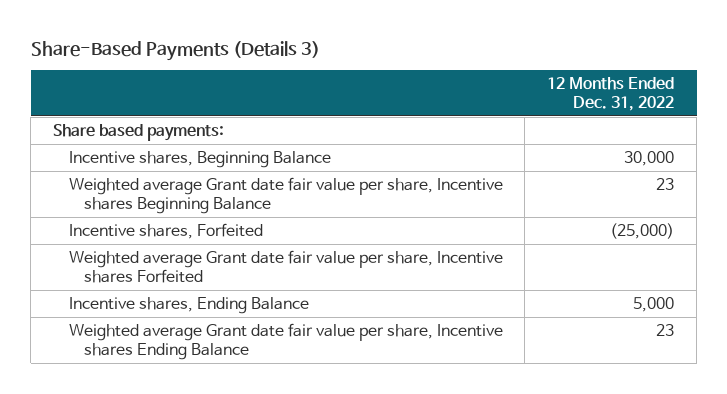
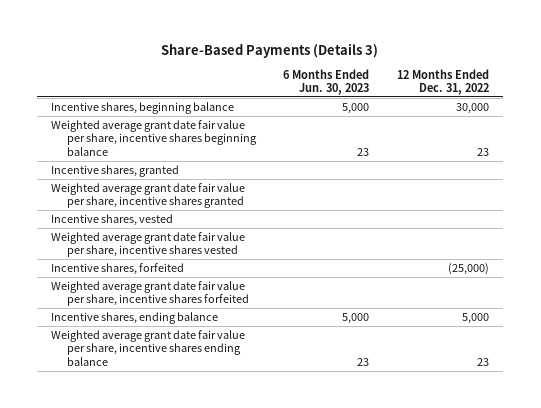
- | 12 Months Ended Dec. 31, 2022
+ | 6 Months Ended Jun. 30, 2023 | 12 Months Ended Dec. 31, 2022
- Share based payments:
- Incentive shares, Beginning Balance | 30,000
- Weighted average Grant date fair value per share, Incentive shares Beginning Balance | 23
- Incentive shares, Forfeited | (25,000)
- Weighted average Grant date fair value per share, Incentive shares Forfeited
- Incentive shares, Ending Balance | 5,000
- Weighted average Grant date fair value per share, Incentive shares Ending Balance | 23
+ Incentive shares, beginning balance | 5,000 | 30,000
+ Weighted average grant date fair value per share, incentive shares beginning balance | 23 | 23
+ Incentive shares, granted
+ Weighted average grant date fair value per share, incentive shares granted
+ Incentive shares, vested
+ Weighted average grant date fair value per share, incentive shares vested
+ Incentive shares, forfeited | | (25,000)
+ Weighted average grant date fair value per share, incentive shares forfeited
+ Incentive shares, ending balance | 5,000 | 5,000
+ Weighted average grant date fair value per share, incentive shares ending balance | 23 | 23

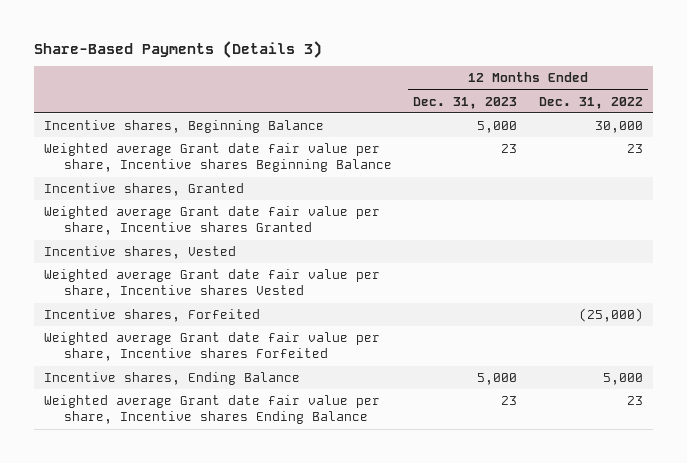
- | 6 Months Ended Jun. 30, 2023 | 12 Months Ended Dec. 31, 2022
+ | 12 Months Ended Dec. 31, 2023 | 12 Months Ended Dec. 31, 2022
- Incentive shares, beginning balance | 5,000 | 30,000
- Weighted average grant date fair value per share, incentive shares beginning balance | 23 | 23
- Incentive shares, granted
- Weighted average grant date fair value per share, incentive shares granted
- Incentive shares, vested
- Weighted average grant date fair value per share, incentive shares vested
- Incentive shares, forfeited | | (25,000)
- Weighted average grant date fair value per share, incentive shares forfeited
- Incentive shares, ending balance | 5,000 | 5,000
- Weighted average grant date fair value per share, incentive shares ending balance | 23 | 23
+ Incentive shares, Beginning Balance | 5,000 | 30,000
+ Weighted average Grant date fair value per share, Incentive shares Beginning Balance | 23 | 23
+ Incentive shares, Granted
+ Weighted average Grant date fair value per share, Incentive shares Granted
+ Incentive shares, Vested
+ Weighted average Grant date fair value per share, Incentive shares Vested
+ Incentive shares, Forfeited | | (25,000)
+ Weighted average Grant date fair value per share, Incentive shares Forfeited
+ Incentive shares, Ending Balance | 5,000 | 5,000
+ Weighted average Grant date fair value per share, Incentive shares Ending Balance | 23 | 23

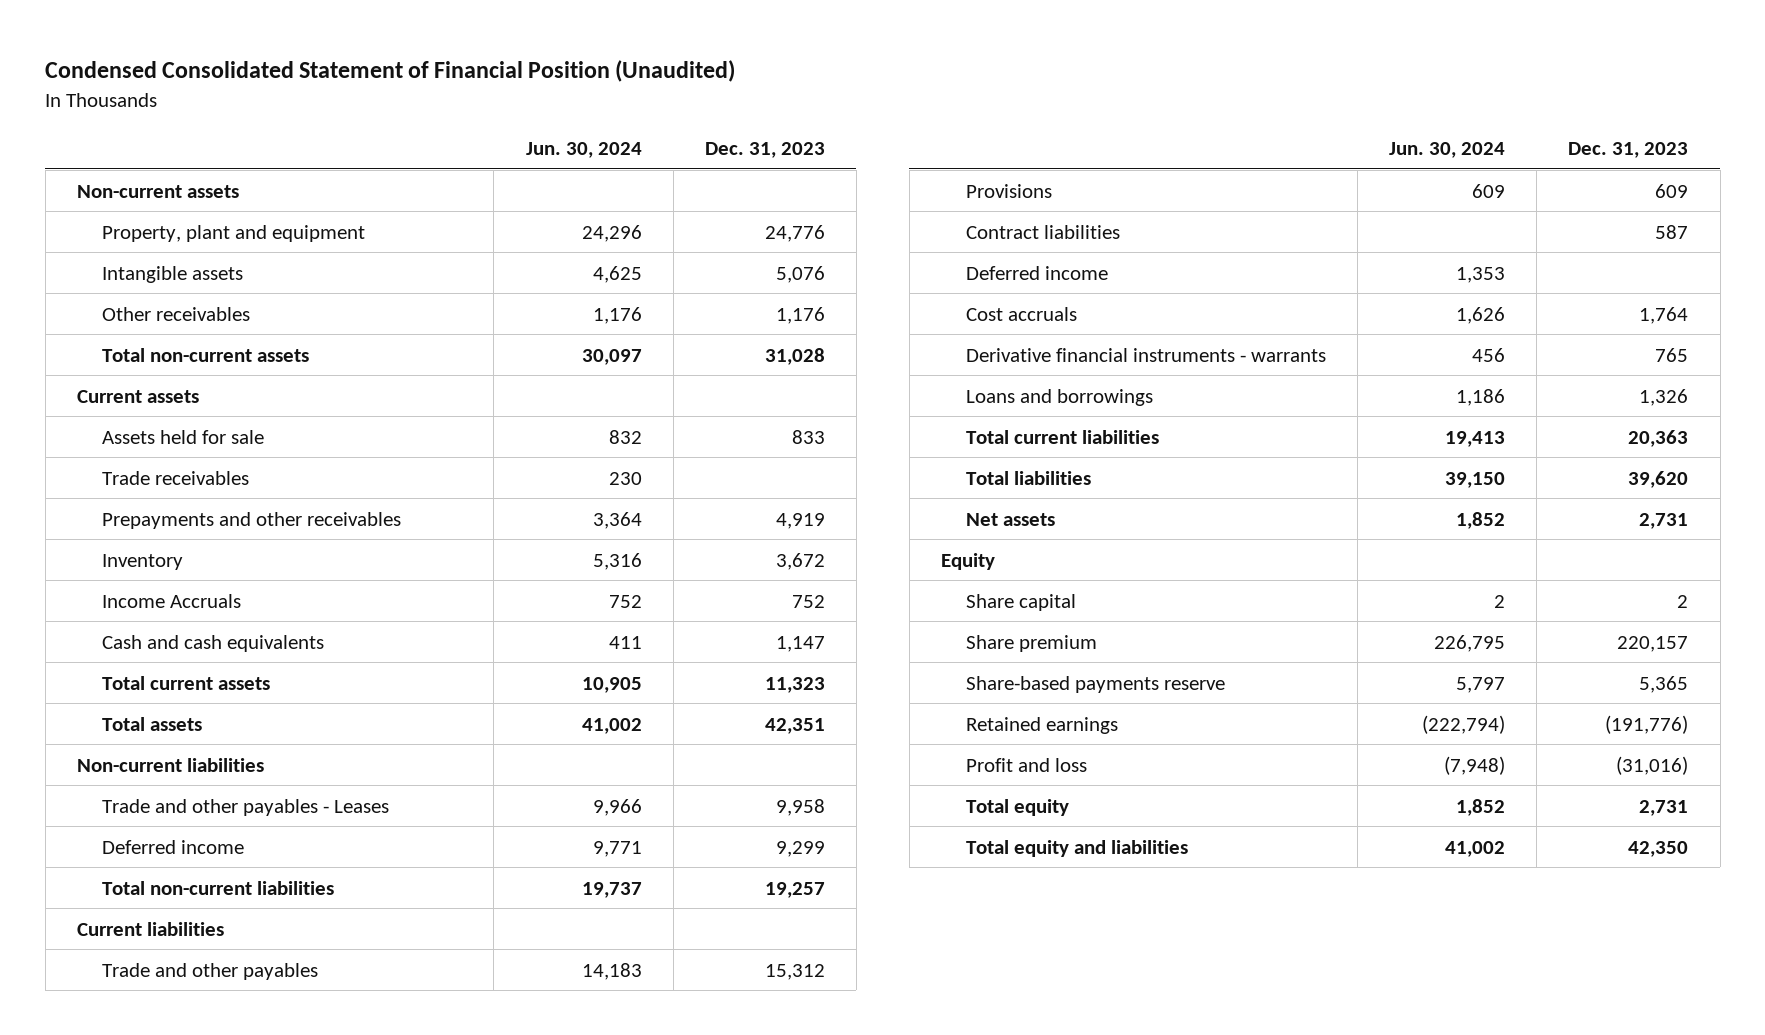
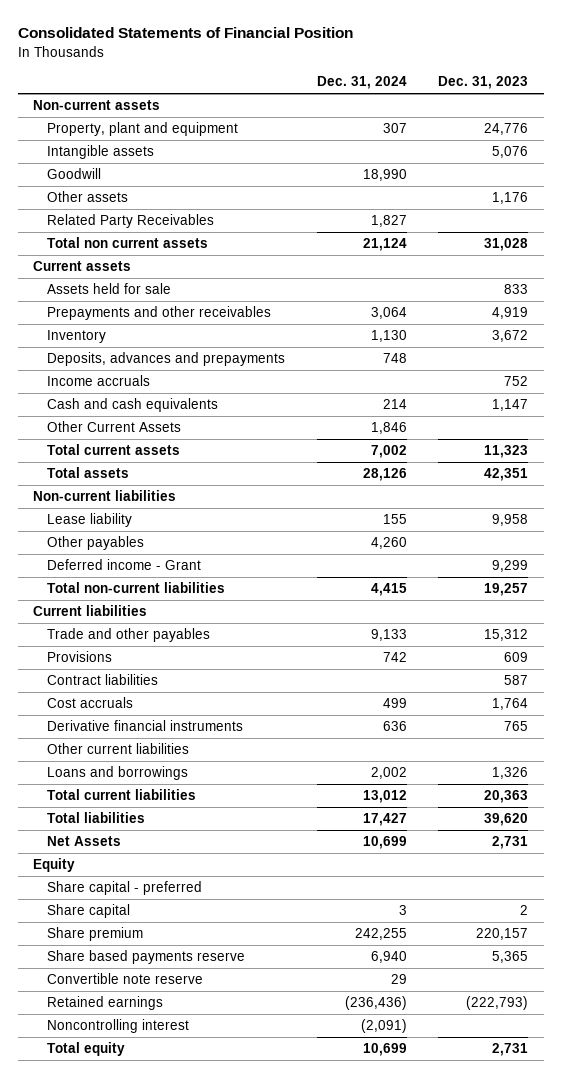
- Condensed Consolidated Statement of Financial Position (Unaudited)
+ Consolidated Statements of Financial Position
- | Jun. 30, 2024 | Dec. 31, 2023
+ | Dec. 31, 2024 | Dec. 31, 2023
- Other receivables | 1,176 | 1,176
- Total non-current assets | 30,097 | 31,028
+ Goodwill | 18,990 |
+ Other assets | | 1,176
+ Related Party Receivables | 1,827 |
+ Total non current assets | 21,124 | 31,028
- Trade receivables | 230 |
- Income Accruals | 752 | 752
+ Deposits, advances and prepayments | 748 |
+ Income accruals | | 752
+ Other Current Assets | 1,846 |
- Trade and other payables - Leases | 9,966 | 9,958
- Deferred income | 9,771 | 9,299
+ Lease liability | 155 | 9,958
+ Other payables | 4,260 |
+ Deferred income - Grant | | 9,299
- Deferred income | 1,353 |
- Derivative financial instruments - warrants | 456 | 765
+ Derivative financial instruments | 636 | 765
+ Other current liabilities
- Net assets | 1,852 | 2,731
+ Net Assets | 10,699 | 2,731
+ Share capital - preferred
- Share-based payments reserve | 5,797 | 5,365
- Retained earnings | (222,794) | (191,776)
- Profit and loss | (7,948) | (31,016)
+ Share based payments reserve | 6,940 | 5,365
+ Convertible note reserve | 29 |
+ Retained earnings | (236,436) | (222,793)
+ Noncontrolling interest | (2,091) |
- Total equity and liabilities | 41,002 | 42,350

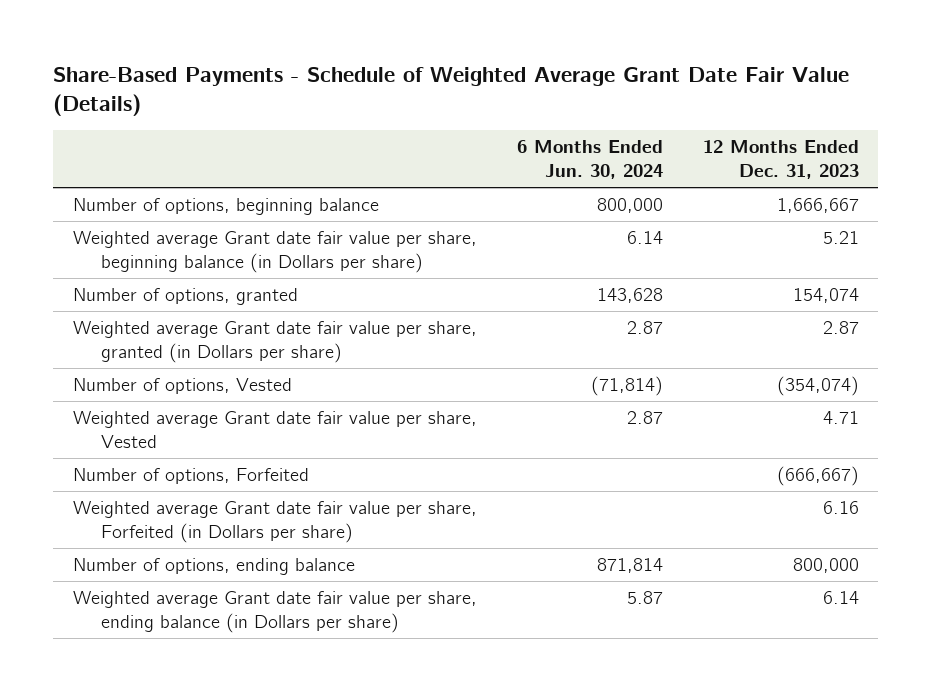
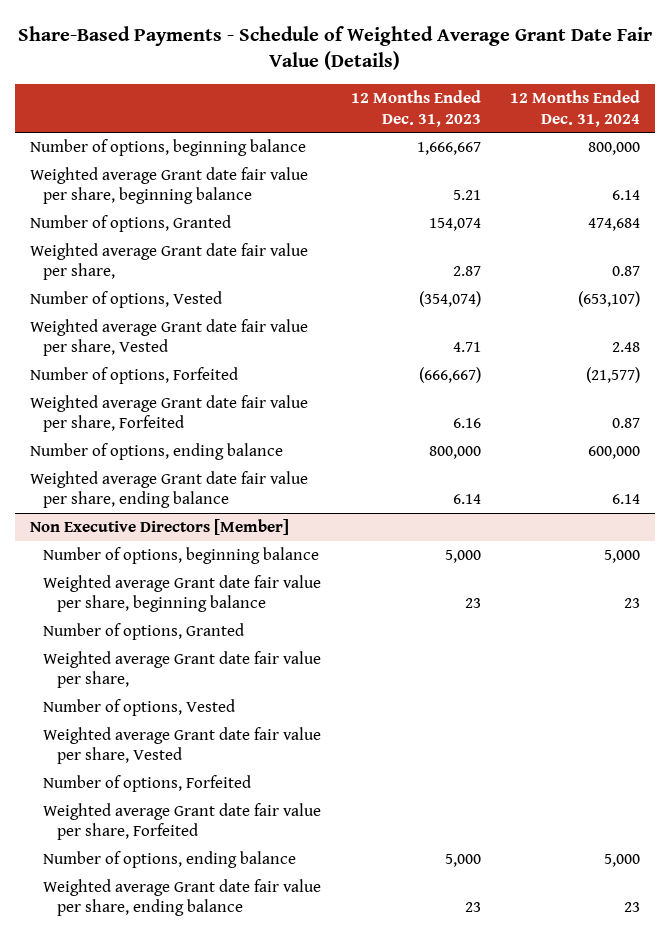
- | 6 Months Ended Jun. 30, 2024 | 12 Months Ended Dec. 31, 2023
+ | 12 Months Ended Dec. 31, 2023 | 12 Months Ended Dec. 31, 2024
- Weighted average Grant date fair value per share, beginning balance (in Dollars per share) | 6.14 | 5.21
- Number of options, granted | 143,628 | 154,074
- Weighted average Grant date fair value per share, granted (in Dollars per share) | 2.87 | 2.87
+ Weighted average Grant date fair value per share, beginning balance | 5.21 | 6.14
+ Number of options, Granted | 154,074 | 474,684
+ Weighted average Grant date fair value per share, | 2.87 | 0.87
- Weighted average Grant date fair value per share, Forfeited (in Dollars per share) | | 6.16
+ Weighted average Grant date fair value per share, Forfeited | 6.16 | 0.87
- Weighted average Grant date fair value per share, ending balance (in Dollars per share) | 5.87 | 6.14
+ Weighted average Grant date fair value per share, ending balance | 6.14 | 6.14
+ Non Executive Directors [Member]
+ Number of options, beginning balance | 5,000 | 5,000
+ Weighted average Grant date fair value per share, beginning balance | 23 | 23
+ Number of options, Granted
+ Weighted average Grant date fair value per share,
+ Number of options, Vested
+ Weighted average Grant date fair value per share, Vested
+ Number of options, Forfeited
+ Weighted average Grant date fair value per share, Forfeited
+ Number of options, ending balance | 5,000 | 5,000
+ Weighted average Grant date fair value per share, ending balance | 23 | 23

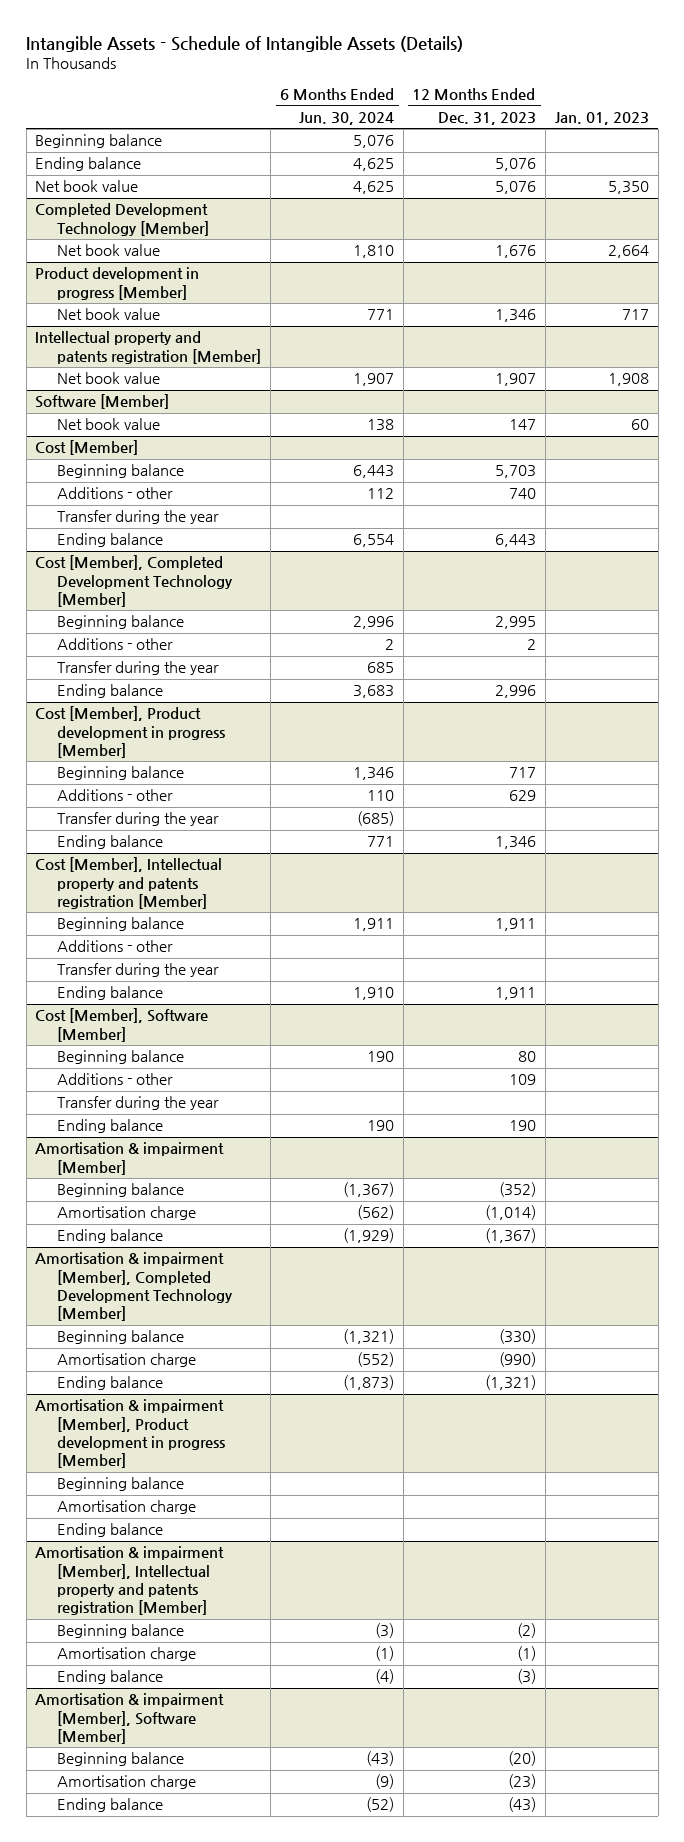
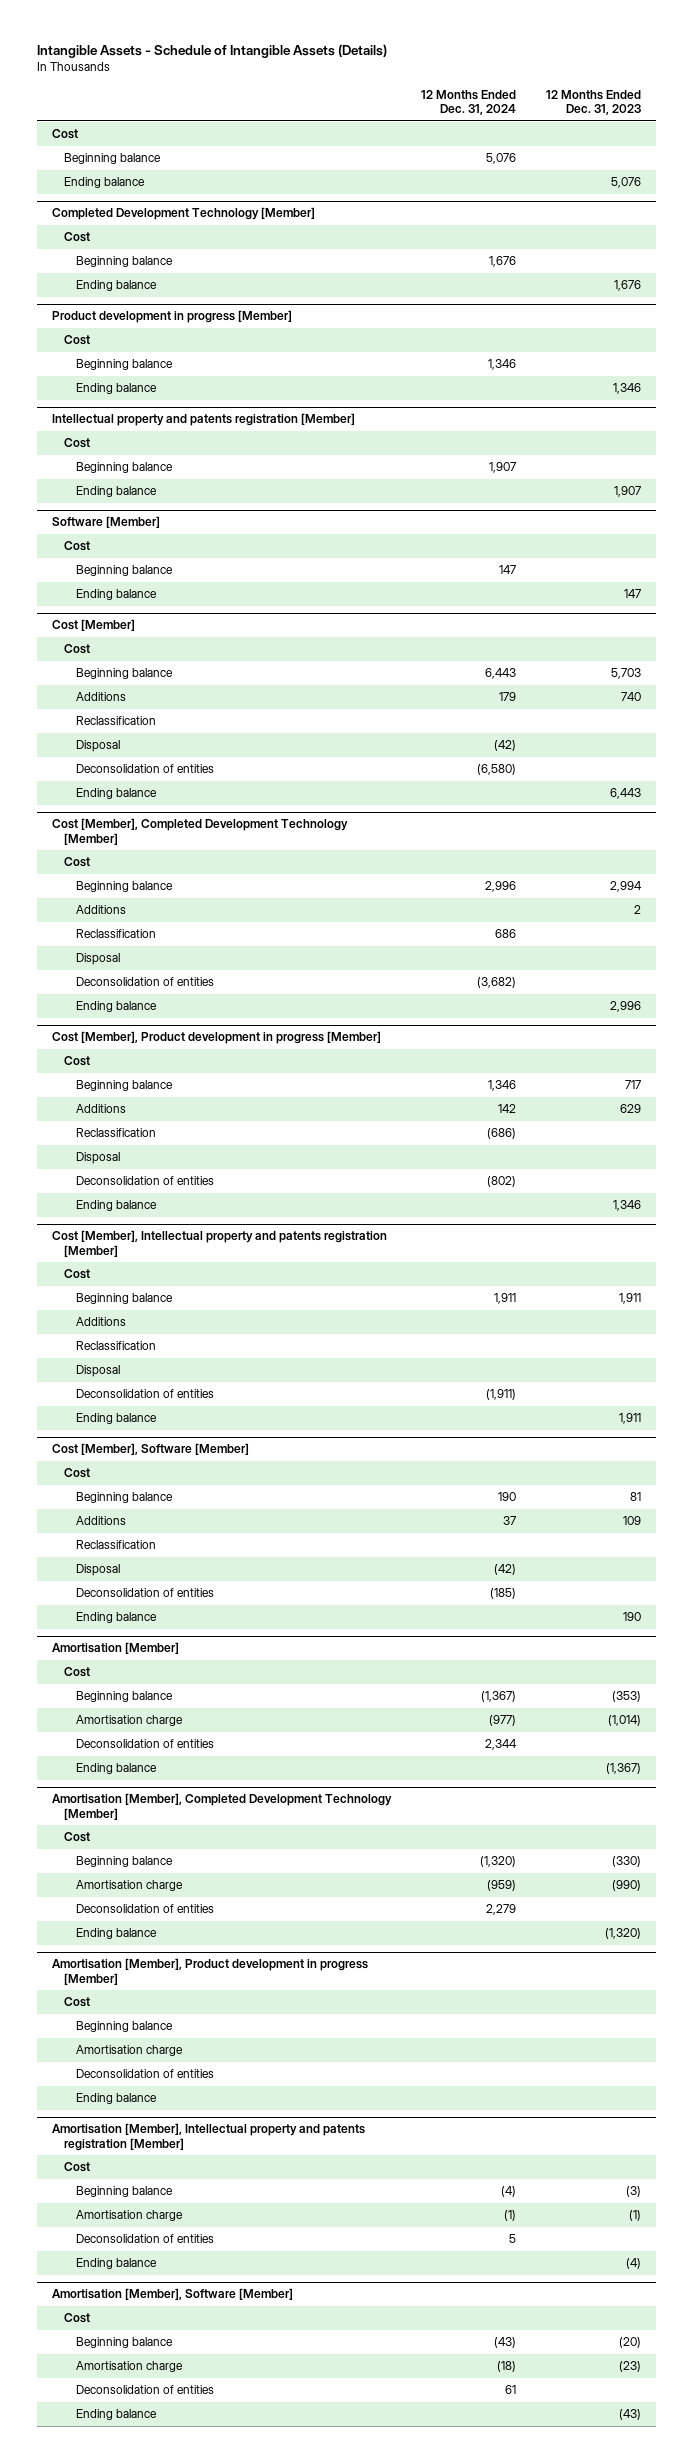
- | 6 Months Ended Jun. 30, 2024 | 12 Months Ended Dec. 31, 2023 | Jan. 01, 2023
+ | 12 Months Ended Dec. 31, 2024 | 12 Months Ended Dec. 31, 2023
+ Cost
- Net book value | 4,625 | 5,076 | 5,350
@ Completed Development Technology [Member]
- Net book value | 1,810 | 1,676 | 2,664
+ Cost
+ Beginning balance | 1,676 |
+ Ending balance | | 1,676
@ Product development in progress [Member]
- Net book value | 771 | 1,346 | 717
+ Cost
+ Beginning balance | 1,346 |
+ Ending balance | | 1,346
@ Intellectual property and patents registration [Member]
- Net book value | 1,907 | 1,907 | 1,908
+ Cost
+ Beginning balance | 1,907 |
+ Ending balance | | 1,907
@ Software [Member]
- Net book value | 138 | 147 | 60
+ Cost
+ Beginning balance | 147 |
+ Ending balance | | 147
@ Cost [Member]
+ Cost
- Additions - other | 112 | 740 |
- Transfer during the year
+ Additions | 179 | 740
+ Reclassification
+ Disposal | (42) |
+ Deconsolidation of entities | (6,580) |
@ Cost [Member], Completed Development Technology [Member]
- Beginning balance | 2,996 | 2,995 |
- Additions - other | 2 | 2 |
- Transfer during the year | 685 | |
+ Cost
+ Beginning balance | 2,996 | 2,994
+ Additions | | 2
+ Reclassification | 686 |
+ Disposal
+ Deconsolidation of entities | (3,682) |
@ Cost [Member], Product development in progress [Member]
+ Cost
- Additions - other | 110 | 629 |
- Transfer during the year | (685) | |
+ Additions | 142 | 629
+ Reclassification | (686) |
+ Disposal
+ Deconsolidation of entities | (802) |
@ Cost [Member], Intellectual property and patents registration [Member]
+ Cost
- Additions - other
- Transfer during the year
+ Additions
+ Reclassification
+ Disposal
+ Deconsolidation of entities | (1,911) |
@ Cost [Member], Software [Member]
- Beginning balance | 190 | 80 |
- Additions - other | | 109 |
- Transfer during the year
+ Cost
+ Beginning balance | 190 | 81
+ Additions | 37 | 109
+ Reclassification
+ Disposal | (42) |
+ Deconsolidation of entities | (185) |
- Amortisation & impairment [Member]
- Beginning balance | (1,367) | (352) |
+ Amortisation [Member]
+ Cost
+ Beginning balance | (1,367) | (353)
+ Deconsolidation of entities | 2,344 |
- Amortisation & impairment [Member], Completed Development Technology [Member]
+ Amortisation [Member], Completed Development Technology [Member]
+ Cost
- Ending balance | (1,873) | (1,321) |
- Amortisation & impairment [Member], Product development in progress [Member]
+ Deconsolidation of entities | 2,279 |
+ Ending balance | | (1,320)
+ Amortisation [Member], Product development in progress [Member]
+ Cost
+ Deconsolidation of entities
- Amortisation & impairment [Member], Intellectual property and patents registration [Member]
- Beginning balance | (3) | (2) |
+ Amortisation [Member], Intellectual property and patents registration [Member]
+ Cost
+ Beginning balance | (4) | (3)
- Ending balance | (4) | (3) |
- Amortisation & impairment [Member], Software [Member]
+ Deconsolidation of entities | 5 |
+ Ending balance | | (4)
+ Amortisation [Member], Software [Member]
+ Cost
+ Deconsolidation of entities | 61 |

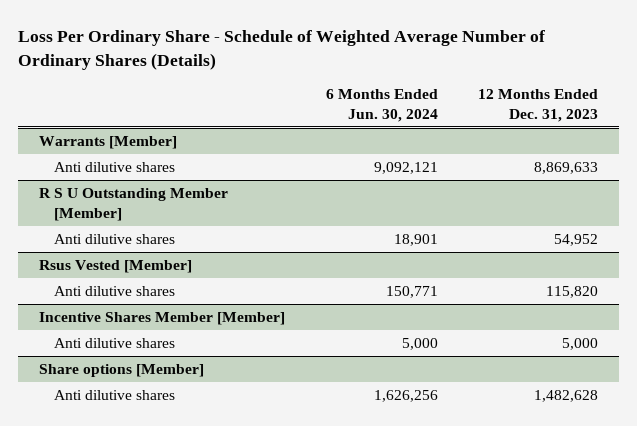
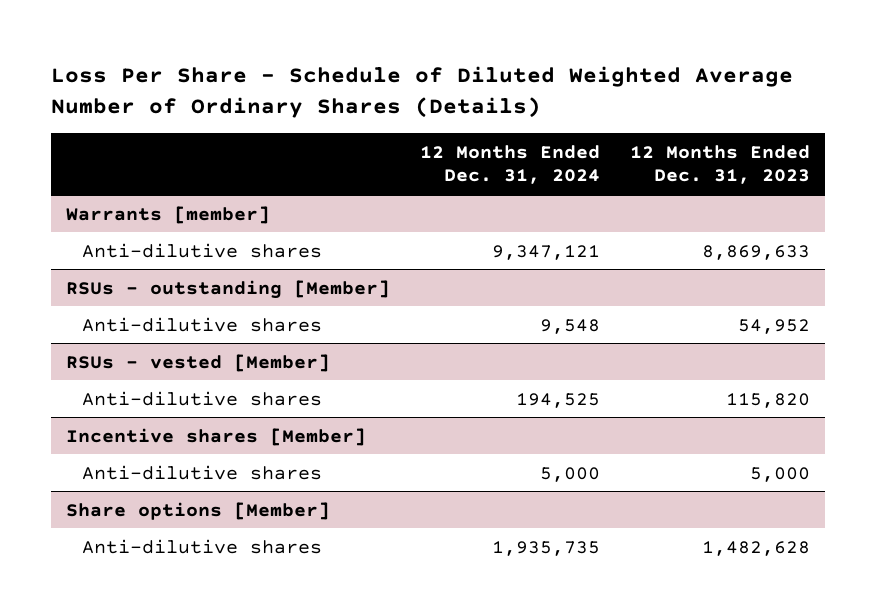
- Loss Per Ordinary Share - Schedule of Weighted Average Number of Ordinary Shares (Details)
+ Loss Per Share - Schedule of Diluted Weighted Average Number of Ordinary Shares (Details)
- | 6 Months Ended Jun. 30, 2024 | 12 Months Ended Dec. 31, 2023
+ | 12 Months Ended Dec. 31, 2024 | 12 Months Ended Dec. 31, 2023
- Warrants [Member]
- Anti dilutive shares | 9,092,121 | 8,869,633
- R S U Outstanding Member [Member]
- Anti dilutive shares | 18,901 | 54,952
- Rsus Vested [Member]
- Anti dilutive shares | 150,771 | 115,820
- Incentive Shares Member [Member]
- Anti dilutive shares | 5,000 | 5,000
+ Warrants [member]
+ Anti-dilutive shares | 9,347,121 | 8,869,633
+ RSUs - outstanding [Member]
+ Anti-dilutive shares | 9,548 | 54,952
+ RSUs - vested [Member]
+ Anti-dilutive shares | 194,525 | 115,820
+ Incentive shares [Member]
+ Anti-dilutive shares | 5,000 | 5,000
@ Share options [Member]
- Anti dilutive shares | 1,626,256 | 1,482,628
+ Anti-dilutive shares | 1,935,735 | 1,482,628

